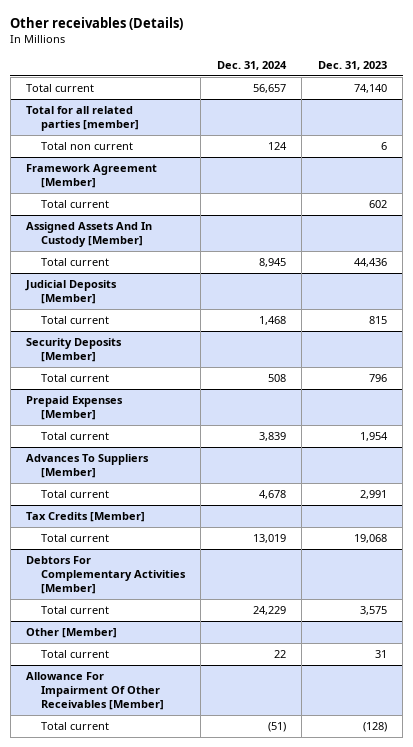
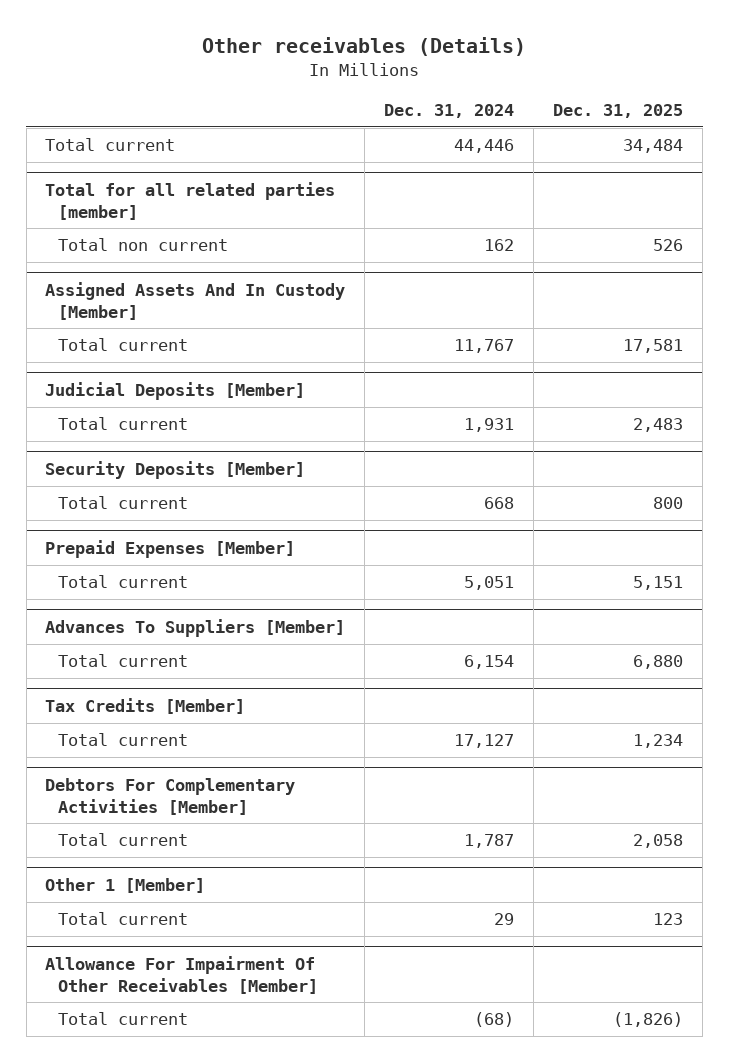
- | Dec. 31, 2024 | Dec. 31, 2023
+ | Dec. 31, 2024 | Dec. 31, 2025
- Total current | 56,657 | 74,140
+ Total current | 44,446 | 34,484
@ Total for all related parties [member]
- Total non current | 124 | 6
- Framework Agreement [Member]
- Total current | | 602
@ Total for all related parties [member]
+ Total non current | 162 | 526
@ Assigned Assets And In Custody [Member]
- Total current | 8,945 | 44,436
+ Total current | 11,767 | 17,581
@ Judicial Deposits [Member]
- Total current | 1,468 | 815
+ Total current | 1,931 | 2,483
@ Security Deposits [Member]
- Total current | 508 | 796
+ Total current | 668 | 800
@ Prepaid Expenses [Member]
- Total current | 3,839 | 1,954
+ Total current | 5,051 | 5,151
@ Advances To Suppliers [Member]
- Total current | 4,678 | 2,991
+ Total current | 6,154 | 6,880
@ Tax Credits [Member]
- Total current | 13,019 | 19,068
+ Total current | 17,127 | 1,234
@ Debtors For Complementary Activities [Member]
- Total current | 24,229 | 3,575
- Other [Member]
- Total current | 22 | 31
@ Debtors For Complementary Activities [Member]
+ Total current | 1,787 | 2,058
+ Other 1 [Member]
+ Total current | 29 | 123
@ Allowance For Impairment Of Other Receivables [Member]
- Total current | (51) | (128)
+ Total current | (68) | (1,826)

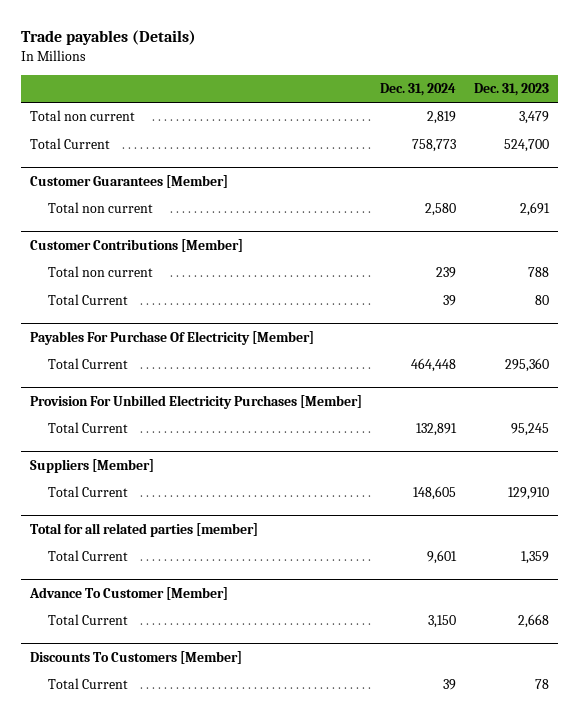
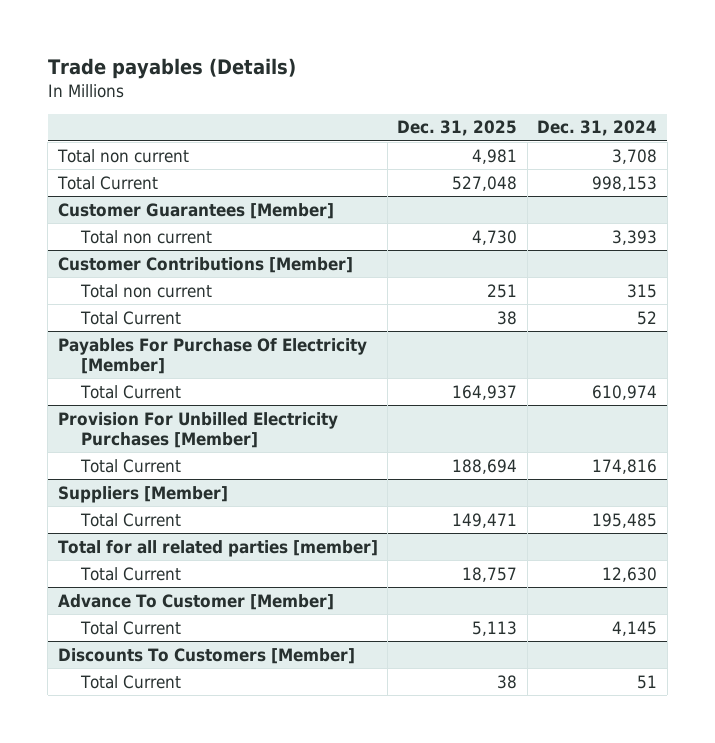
- | Dec. 31, 2024 | Dec. 31, 2023
+ | Dec. 31, 2025 | Dec. 31, 2024
- Total non current | 2,819 | 3,479
- Total Current | 758,773 | 524,700
+ Total non current | 4,981 | 3,708
+ Total Current | 527,048 | 998,153
@ Customer Guarantees [Member]
- Total non current | 2,580 | 2,691
+ Total non current | 4,730 | 3,393
@ Customer Contributions [Member]
- Total non current | 239 | 788
- Total Current | 39 | 80
+ Total non current | 251 | 315
+ Total Current | 38 | 52
@ Payables For Purchase Of Electricity [Member]
- Total Current | 464,448 | 295,360
+ Total Current | 164,937 | 610,974
@ Provision For Unbilled Electricity Purchases [Member]
- Total Current | 132,891 | 95,245
+ Total Current | 188,694 | 174,816
@ Suppliers [Member]
- Total Current | 148,605 | 129,910
+ Total Current | 149,471 | 195,485
@ Total for all related parties [member]
- Total Current | 9,601 | 1,359
+ Total Current | 18,757 | 12,630
@ Advance To Customer [Member]
- Total Current | 3,150 | 2,668
+ Total Current | 5,113 | 4,145
@ Discounts To Customers [Member]
- Total Current | 39 | 78
+ Total Current | 38 | 51

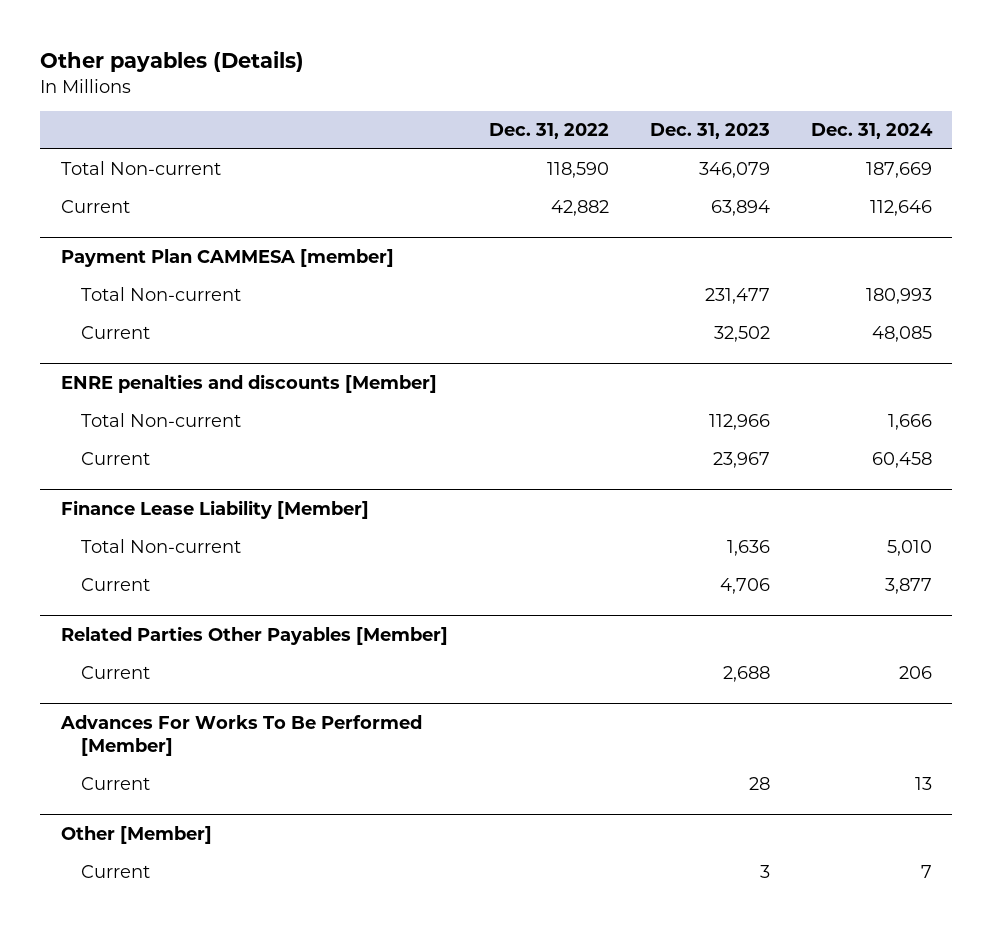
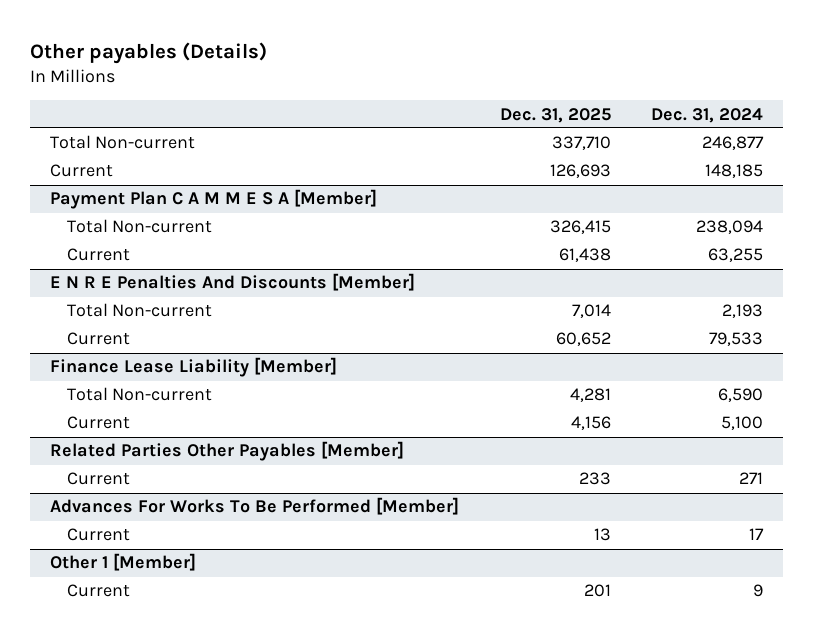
- | Dec. 31, 2022 | Dec. 31, 2023 | Dec. 31, 2024
+ | Dec. 31, 2025 | Dec. 31, 2024
- Total Non-current | 118,590 | 346,079 | 187,669
- Current | 42,882 | 63,894 | 112,646
- Payment Plan CAMMESA [member]
- Total Non-current | | 231,477 | 180,993
- Current | | 32,502 | 48,085
- ENRE penalties and discounts [Member]
- Total Non-current | | 112,966 | 1,666
- Current | | 23,967 | 60,458
+ Total Non-current | 337,710 | 246,877
+ Current | 126,693 | 148,185
+ Payment Plan C A M M E S A [Member]
+ Total Non-current | 326,415 | 238,094
+ Current | 61,438 | 63,255
+ E N R E Penalties And Discounts [Member]
+ Total Non-current | 7,014 | 2,193
+ Current | 60,652 | 79,533
@ Finance Lease Liability [Member]
- Total Non-current | | 1,636 | 5,010
- Current | | 4,706 | 3,877
+ Total Non-current | 4,281 | 6,590
+ Current | 4,156 | 5,100
@ Related Parties Other Payables [Member]
- Current | | 2,688 | 206
+ Current | 233 | 271
@ Advances For Works To Be Performed [Member]
- Current | | 28 | 13
- Other [Member]
- Current | | 3 | 7
@ Advances For Works To Be Performed [Member]
+ Current | 13 | 17
+ Other 1 [Member]
+ Current | 201 | 9

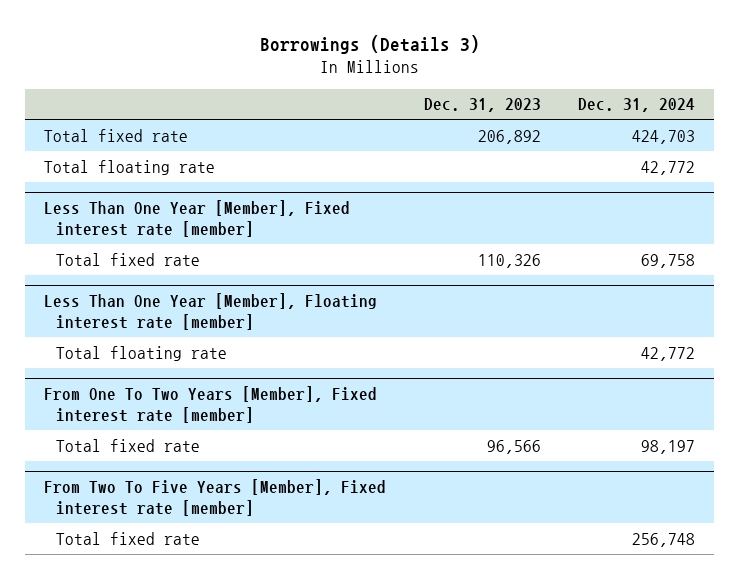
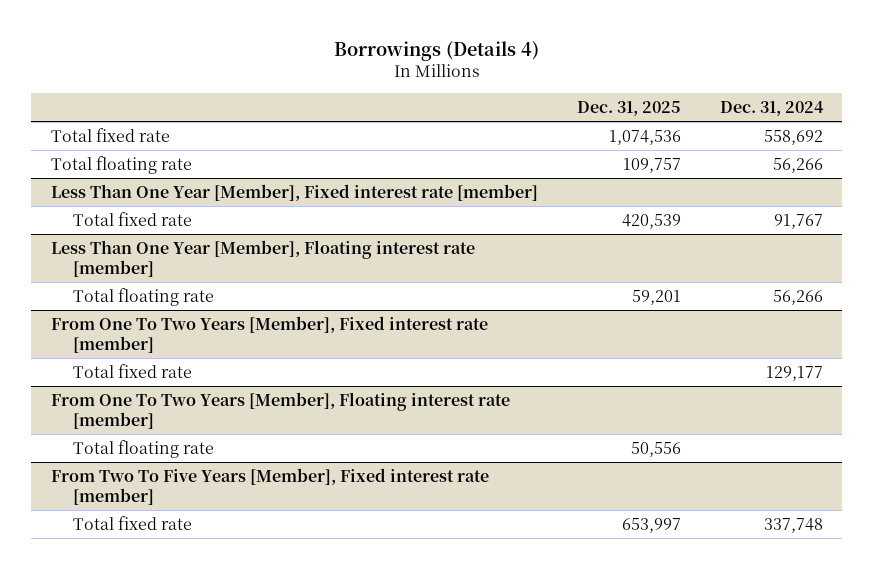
- Borrowings (Details 3)
+ Borrowings (Details 4)
- | Dec. 31, 2023 | Dec. 31, 2024
+ | Dec. 31, 2025 | Dec. 31, 2024
- Total fixed rate | 206,892 | 424,703
- Total floating rate | | 42,772
+ Total fixed rate | 1,074,536 | 558,692
+ Total floating rate | 109,757 | 56,266
@ Less Than One Year [Member], Fixed interest rate [member]
- Total fixed rate | 110,326 | 69,758
+ Total fixed rate | 420,539 | 91,767
@ Less Than One Year [Member], Floating interest rate [member]
- Total floating rate | | 42,772
+ Total floating rate | 59,201 | 56,266
@ From One To Two Years [Member], Fixed interest rate [member]
- Total fixed rate | 96,566 | 98,197
+ Total fixed rate | | 129,177
+ From One To Two Years [Member], Floating interest rate [member]
+ Total floating rate | 50,556 |
@ From Two To Five Years [Member], Fixed interest rate [member]
- Total fixed rate | | 256,748
+ Total fixed rate | 653,997 | 337,748

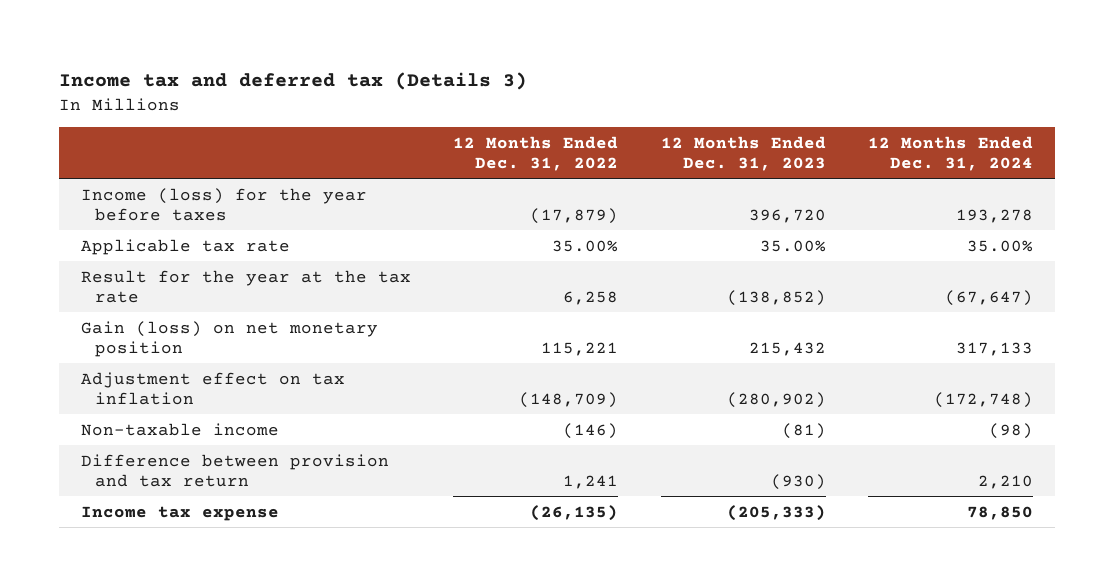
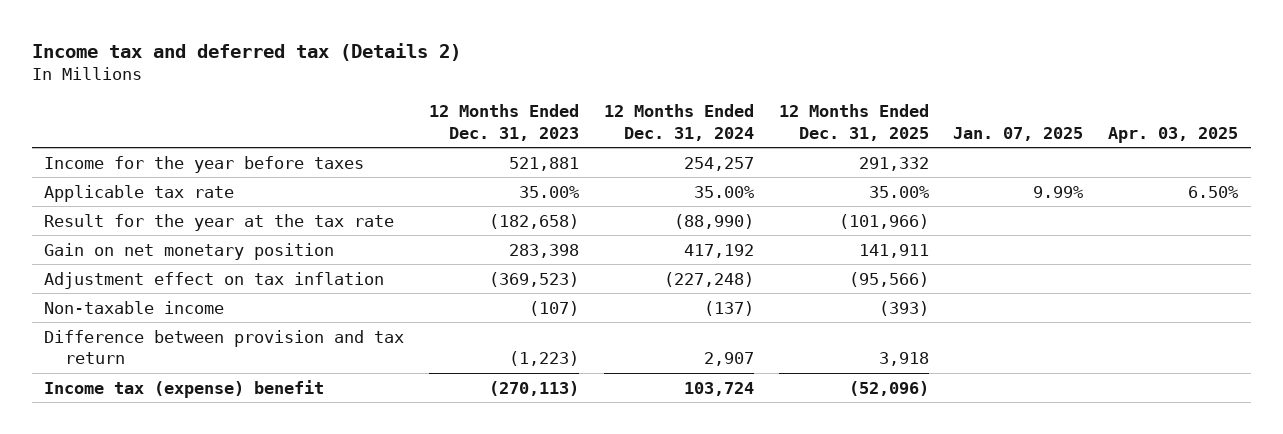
- Income tax and deferred tax (Details 3)
+ Income tax and deferred tax (Details 2)
- | 12 Months Ended Dec. 31, 2022 | 12 Months Ended Dec. 31, 2023 | 12 Months Ended Dec. 31, 2024
+ | 12 Months Ended Dec. 31, 2023 | 12 Months Ended Dec. 31, 2024 | 12 Months Ended Dec. 31, 2025 | Jan. 07, 2025 | Apr. 03, 2025
- Income (loss) for the year before taxes | (17,879) | 396,720 | 193,278
+ Income for the year before taxes | 521,881 | 254,257 | 291,332 | |
- Result for the year at the tax rate | 6,258 | (138,852) | (67,647)
- Gain (loss) on net monetary position | 115,221 | 215,432 | 317,133
- Adjustment effect on tax inflation | (148,709) | (280,902) | (172,748)
- Non-taxable income | (146) | (81) | (98)
- Difference between provision and tax return | 1,241 | (930) | 2,210
- Income tax expense | (26,135) | (205,333) | 78,850
+ Result for the year at the tax rate | (182,658) | (88,990) | (101,966) | |
+ Gain on net monetary position | 283,398 | 417,192 | 141,911 | |
+ Adjustment effect on tax inflation | (369,523) | (227,248) | (95,566) | |
+ Non-taxable income | (107) | (137) | (393) | |
+ Difference between provision and tax return | (1,223) | 2,907 | 3,918 | |
+ Income tax (expense) benefit | (270,113) | 103,724 | (52,096) | |

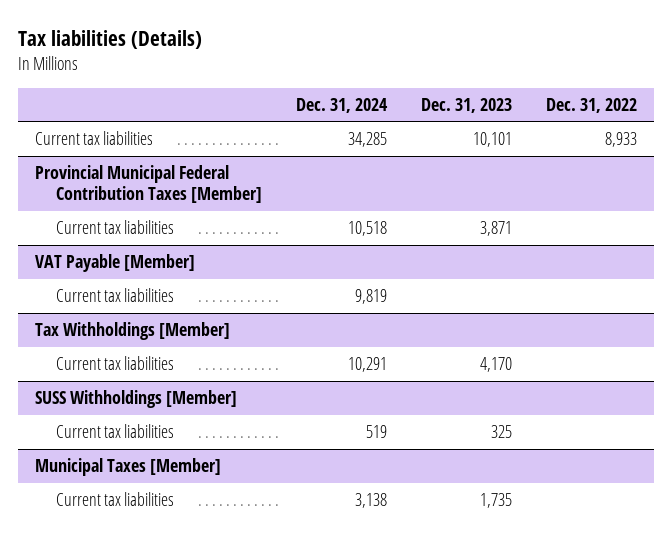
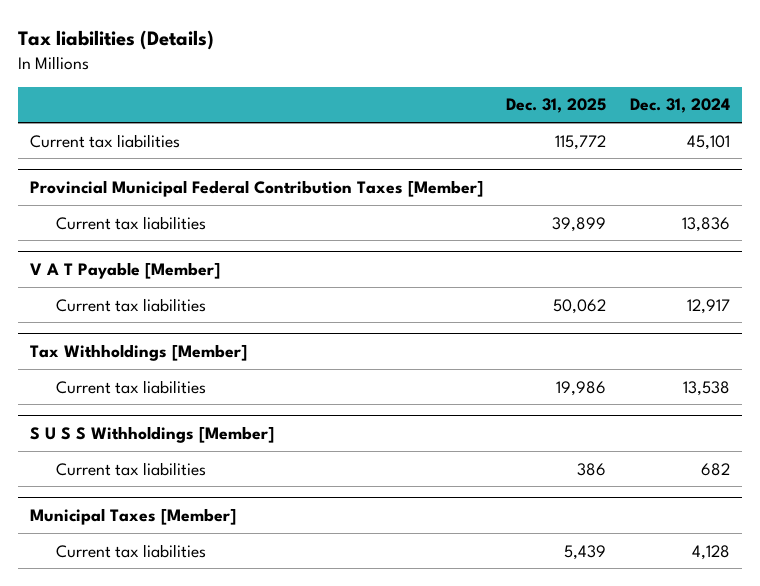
- | Dec. 31, 2024 | Dec. 31, 2023 | Dec. 31, 2022
+ | Dec. 31, 2025 | Dec. 31, 2024
- Current tax liabilities | 34,285 | 10,101 | 8,933
+ Current tax liabilities | 115,772 | 45,101
@ Provincial Municipal Federal Contribution Taxes [Member]
- Current tax liabilities | 10,518 | 3,871 |
- VAT Payable [Member]
- Current tax liabilities | 9,819 | |
@ Provincial Municipal Federal Contribution Taxes [Member]
+ Current tax liabilities | 39,899 | 13,836
+ V A T Payable [Member]
+ Current tax liabilities | 50,062 | 12,917
@ Tax Withholdings [Member]
- Current tax liabilities | 10,291 | 4,170 |
- SUSS Withholdings [Member]
- Current tax liabilities | 519 | 325 |
@ Tax Withholdings [Member]
+ Current tax liabilities | 19,986 | 13,538
+ S U S S Withholdings [Member]
+ Current tax liabilities | 386 | 682
@ Municipal Taxes [Member]
- Current tax liabilities | 3,138 | 1,735 |
+ Current tax liabilities | 5,439 | 4,128

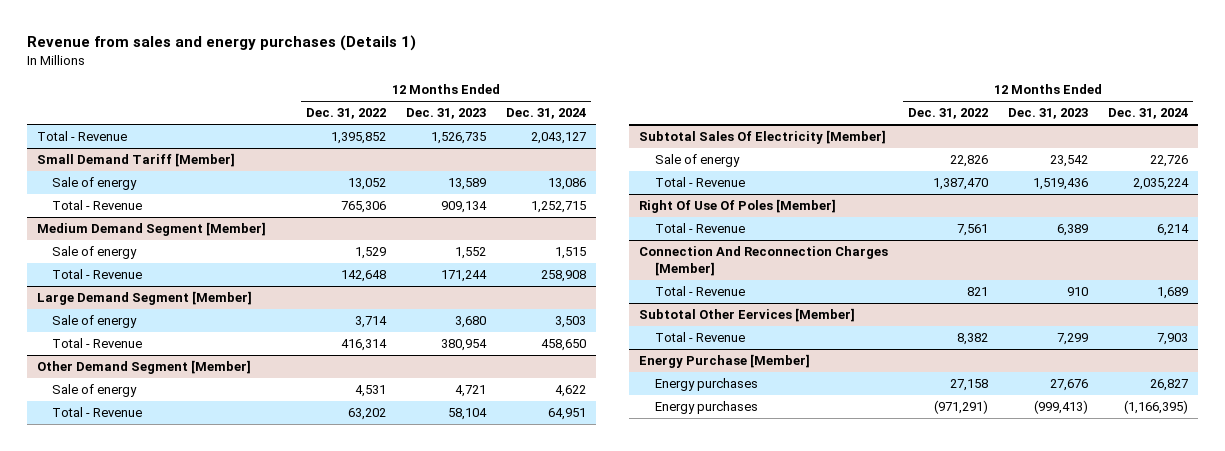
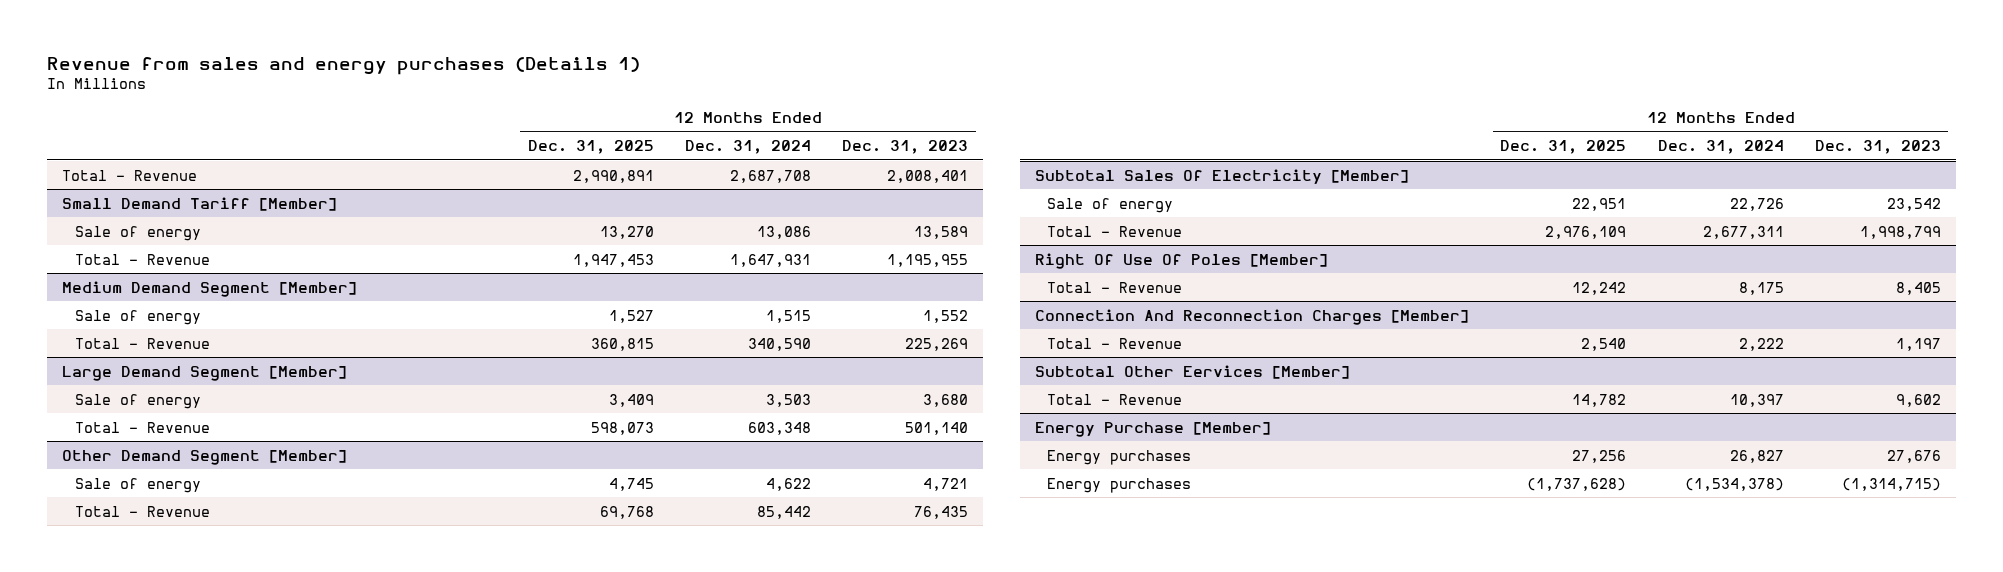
- | 12 Months Ended Dec. 31, 2022 | 12 Months Ended Dec. 31, 2023 | 12 Months Ended Dec. 31, 2024
+ | 12 Months Ended Dec. 31, 2025 | 12 Months Ended Dec. 31, 2024 | 12 Months Ended Dec. 31, 2023
- Total - Revenue | 1,395,852 | 1,526,735 | 2,043,127
+ Total - Revenue | 2,990,891 | 2,687,708 | 2,008,401
@ Small Demand Tariff [Member]
- Total - Revenue | 765,306 | 909,134 | 1,252,715
+ Total - Revenue | 1,947,453 | 1,647,931 | 1,195,955
@ Medium Demand Segment [Member]
- Total - Revenue | 142,648 | 171,244 | 258,908
+ Total - Revenue | 360,815 | 340,590 | 225,269
@ Large Demand Segment [Member]
- Total - Revenue | 416,314 | 380,954 | 458,650
+ Total - Revenue | 598,073 | 603,348 | 501,140
@ Other Demand Segment [Member]
- Total - Revenue | 63,202 | 58,104 | 64,951
+ Total - Revenue | 69,768 | 85,442 | 76,435
@ Subtotal Sales Of Electricity [Member]
- Total - Revenue | 1,387,470 | 1,519,436 | 2,035,224
+ Total - Revenue | 2,976,109 | 2,677,311 | 1,998,799
@ Right Of Use Of Poles [Member]
- Total - Revenue | 7,561 | 6,389 | 6,214
+ Total - Revenue | 12,242 | 8,175 | 8,405
@ Connection And Reconnection Charges [Member]
- Total - Revenue | 821 | 910 | 1,689
+ Total - Revenue | 2,540 | 2,222 | 1,197
@ Subtotal Other Eervices [Member]
- Total - Revenue | 8,382 | 7,299 | 7,903
+ Total - Revenue | 14,782 | 10,397 | 9,602
@ Energy Purchase [Member]
- Energy purchases | (971,291) | (999,413) | (1,166,395)
+ Energy purchases | (1,737,628) | (1,534,378) | (1,314,715)

